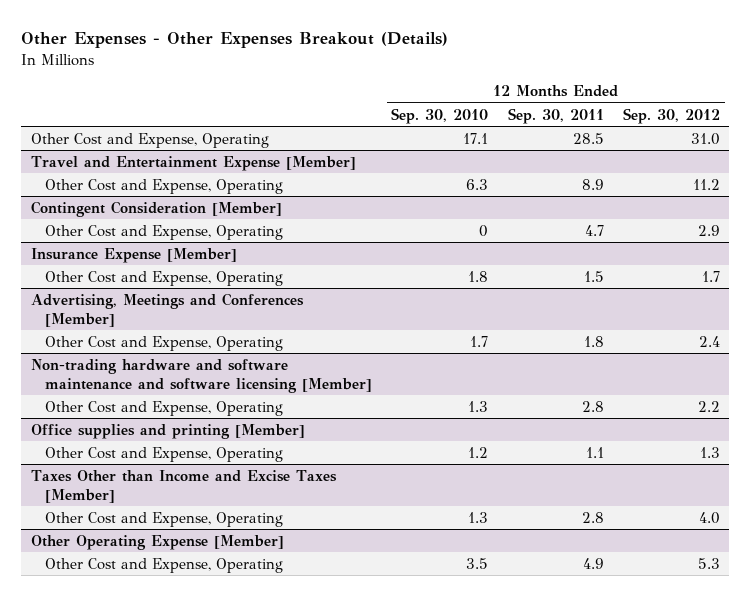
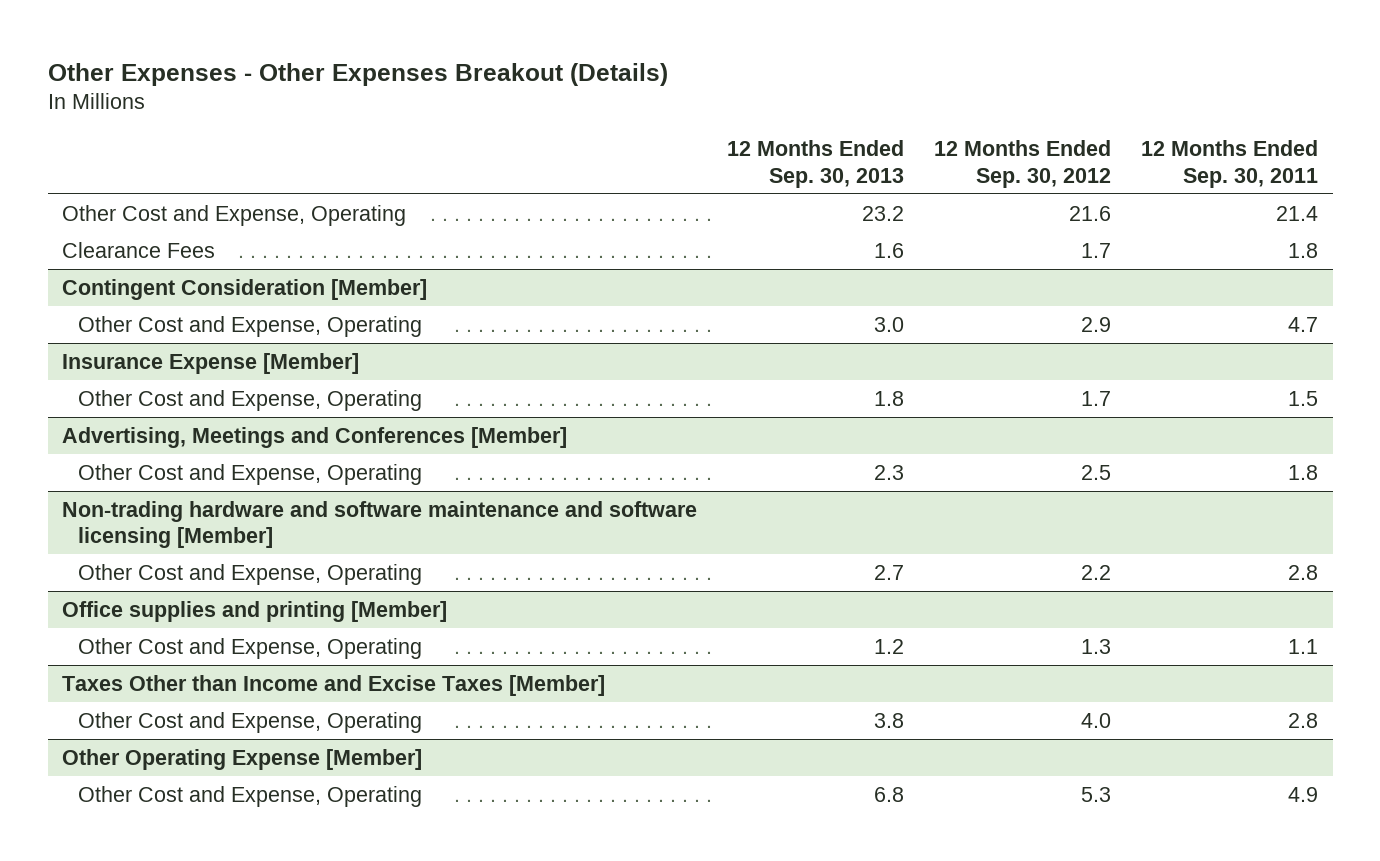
- | 12 Months Ended Sep. 30, 2010 | 12 Months Ended Sep. 30, 2011 | 12 Months Ended Sep. 30, 2012
+ | 12 Months Ended Sep. 30, 2013 | 12 Months Ended Sep. 30, 2012 | 12 Months Ended Sep. 30, 2011
- Other Cost and Expense, Operating | 17.1 | 28.5 | 31.0
- Travel and Entertainment Expense [Member]
- Other Cost and Expense, Operating | 6.3 | 8.9 | 11.2
+ Other Cost and Expense, Operating | 23.2 | 21.6 | 21.4
+ Clearance Fees | 1.6 | 1.7 | 1.8
@ Advertising, Meetings and Conferences [Member]
- Other Cost and Expense, Operating | 1.7 | 1.8 | 2.4
+ Other Cost and Expense, Operating | 2.3 | 2.5 | 1.8

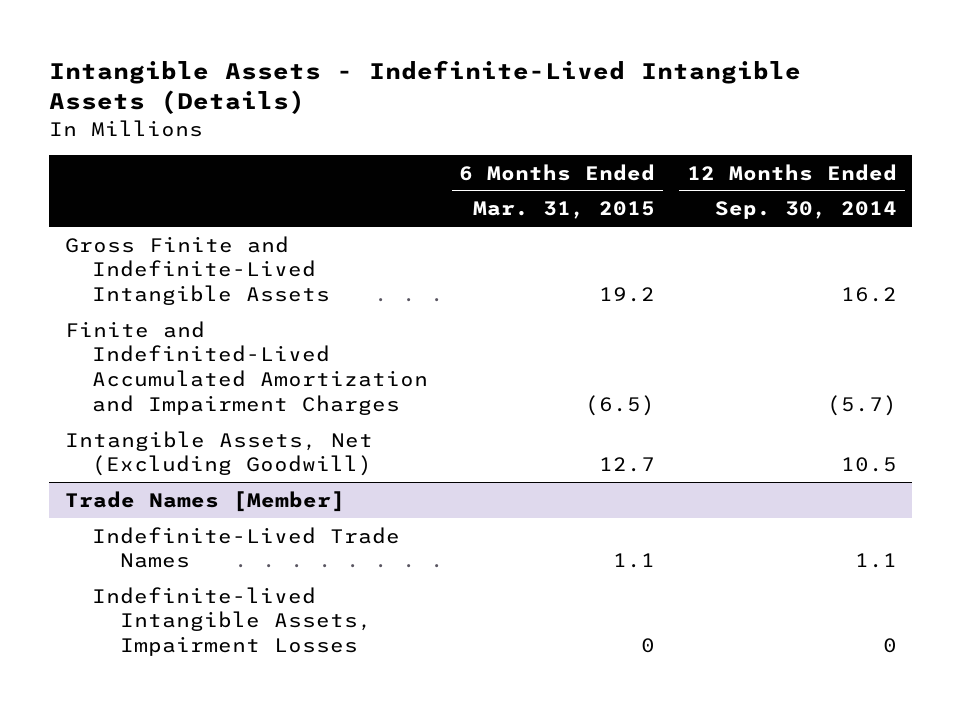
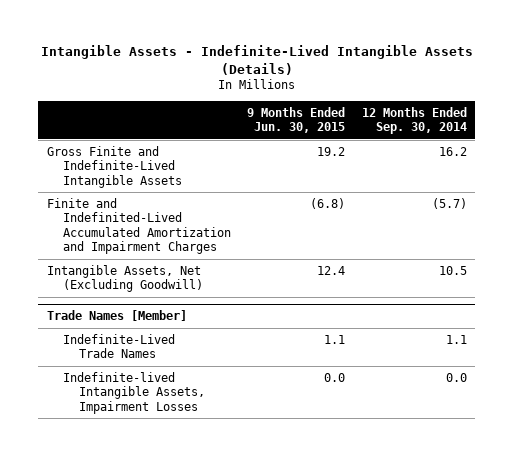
- | 6 Months Ended Mar. 31, 2015 | 12 Months Ended Sep. 30, 2014
+ | 9 Months Ended Jun. 30, 2015 | 12 Months Ended Sep. 30, 2014
@ Trade Names [Member]
- Indefinite-lived Intangible Assets, Impairment Losses | 0 | 0
+ Indefinite-lived Intangible Assets, Impairment Losses | 0.0 | 0.0

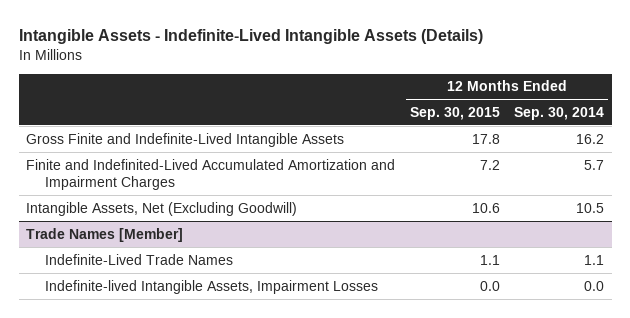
- | 9 Months Ended Jun. 30, 2015 | 12 Months Ended Sep. 30, 2014
+ | 12 Months Ended Sep. 30, 2015 | 12 Months Ended Sep. 30, 2014
- Finite and Indefinited-Lived Accumulated Amortization and Impairment Charges | (6.8) | (5.7)
+ Finite and Indefinited-Lived Accumulated Amortization and Impairment Charges | 7.2 | 5.7

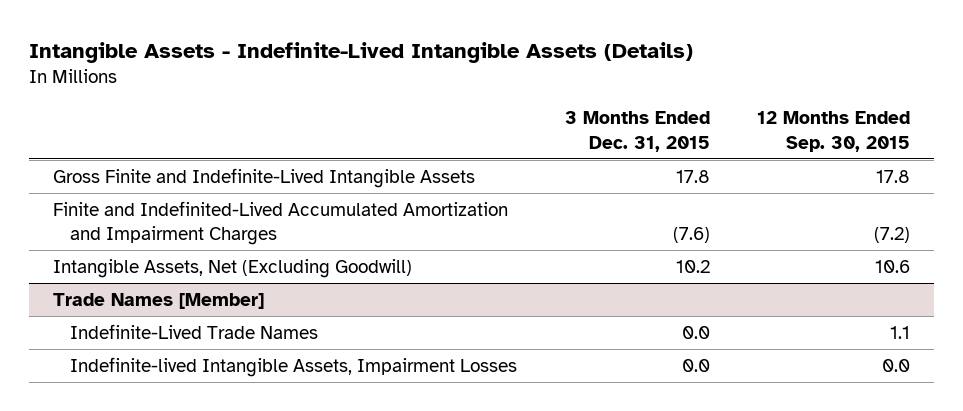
- | 12 Months Ended Sep. 30, 2015 | 12 Months Ended Sep. 30, 2014
+ | 3 Months Ended Dec. 31, 2015 | 12 Months Ended Sep. 30, 2015
- Finite and Indefinited-Lived Accumulated Amortization and Impairment Charges | 7.2 | 5.7
+ Finite and Indefinited-Lived Accumulated Amortization and Impairment Charges | (7.6) | (7.2)

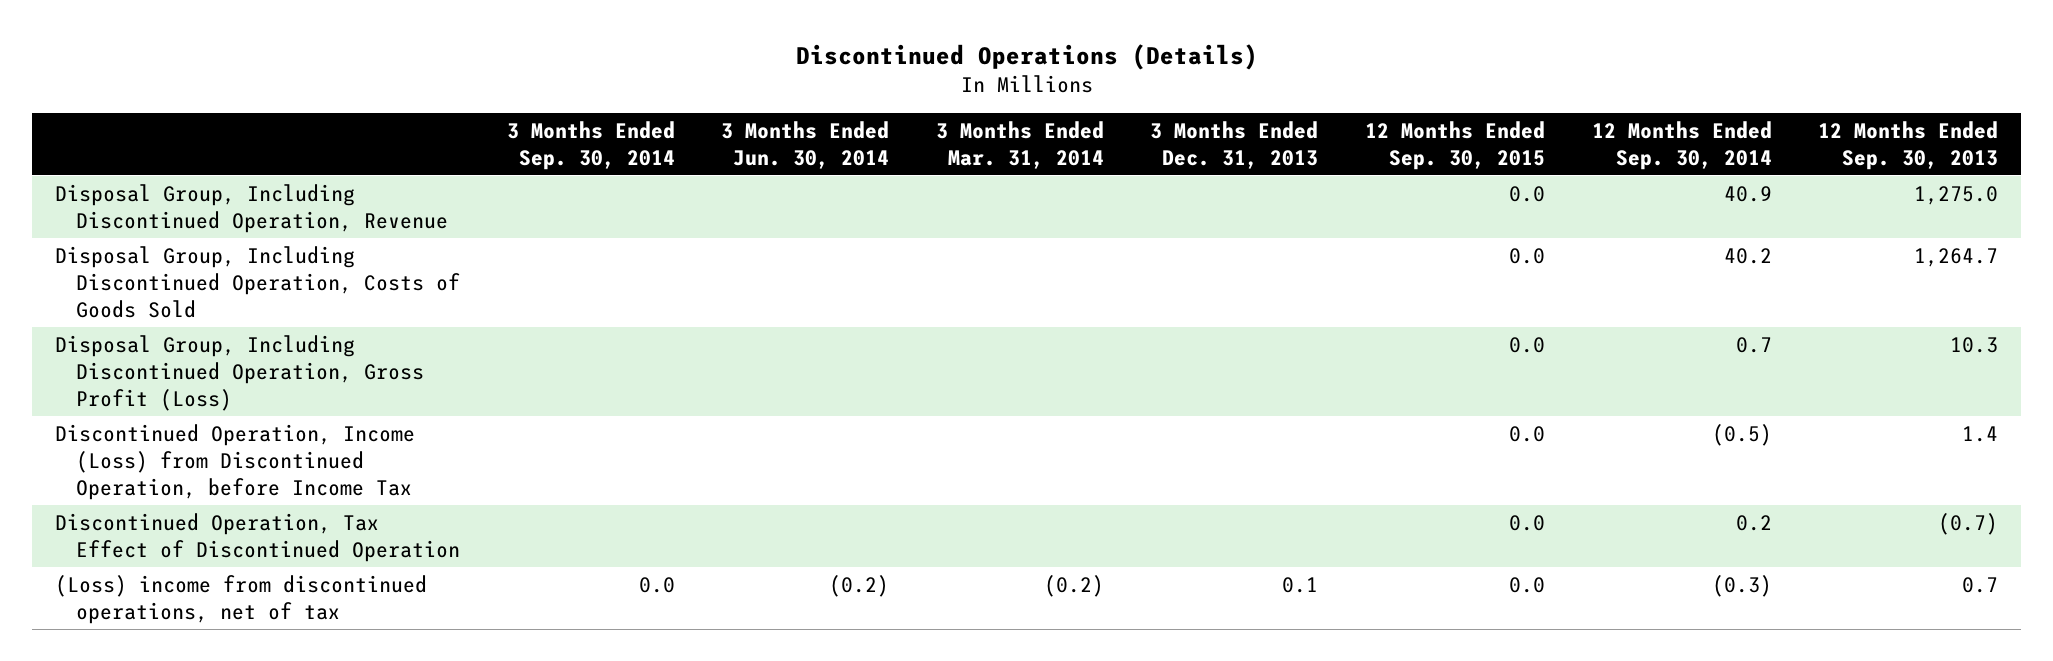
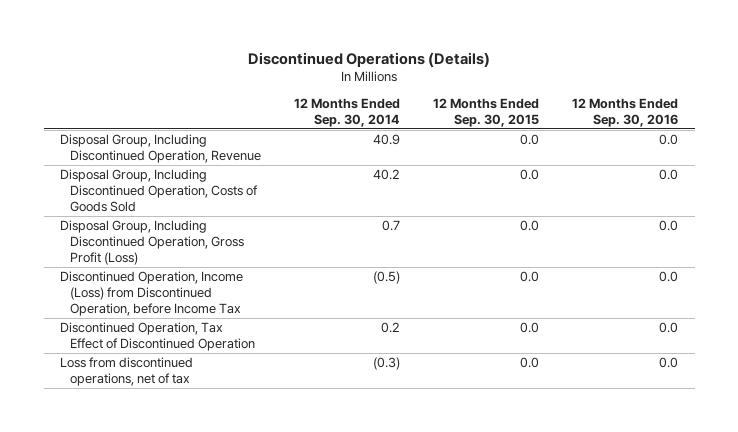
- | 3 Months Ended Sep. 30, 2014 | 3 Months Ended Jun. 30, 2014 | 3 Months Ended Mar. 31, 2014 | 3 Months Ended Dec. 31, 2013 | 12 Months Ended Sep. 30, 2015 | 12 Months Ended Sep. 30, 2014 | 12 Months Ended Sep. 30, 2013
+ | 12 Months Ended Sep. 30, 2014 | 12 Months Ended Sep. 30, 2015 | 12 Months Ended Sep. 30, 2016
- (Loss) income from discontinued operations, net of tax | 0.0 | (0.2) | (0.2) | 0.1 | 0.0 | (0.3) | 0.7
+ Loss from discontinued operations, net of tax | (0.3) | 0.0 | 0.0

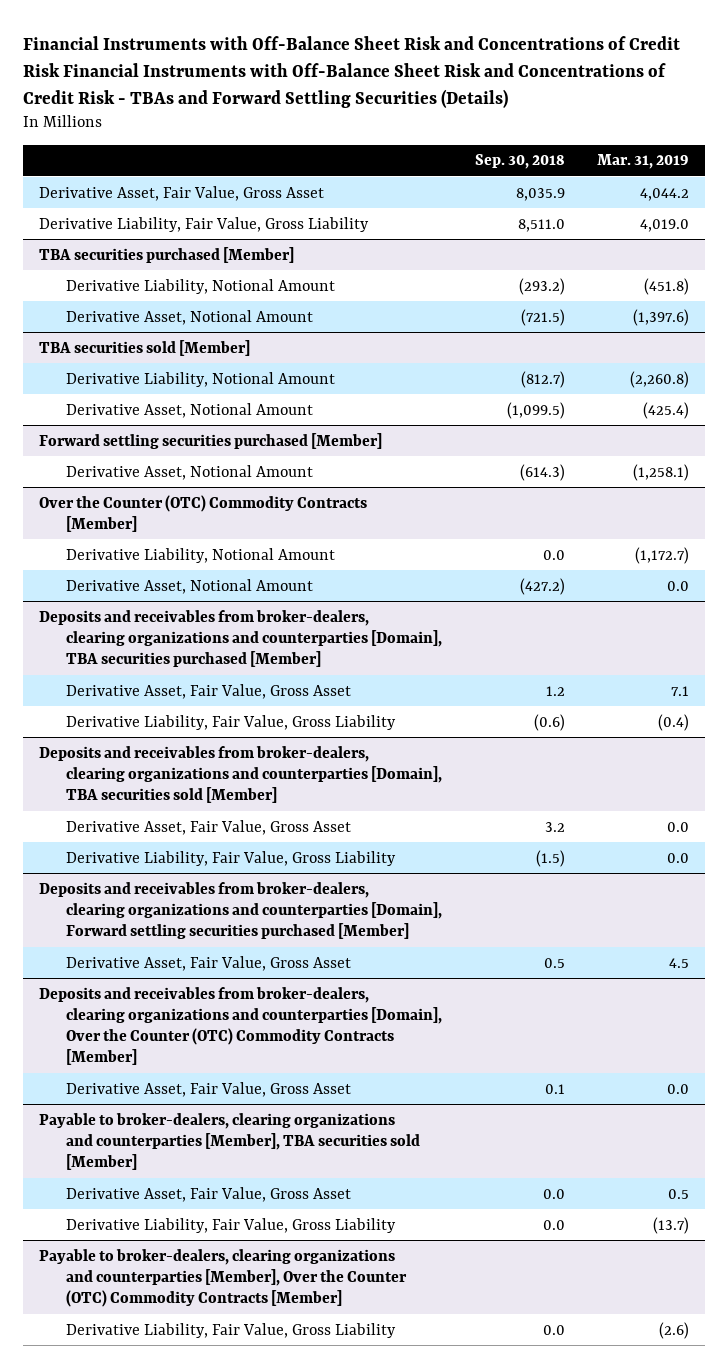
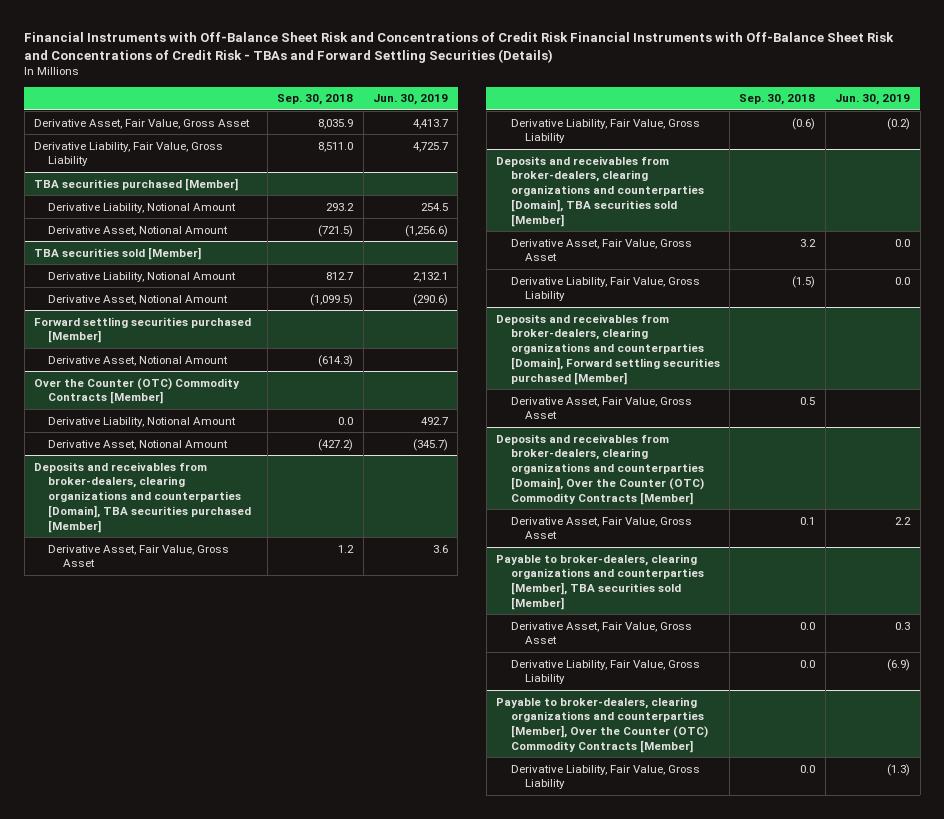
- | Sep. 30, 2018 | Mar. 31, 2019
+ | Sep. 30, 2018 | Jun. 30, 2019
@ TBA securities purchased [Member]
- Derivative Liability, Notional Amount | (293.2) | (451.8)
+ Derivative Liability, Notional Amount | 293.2 | 254.5
@ TBA securities sold [Member]
- Derivative Liability, Notional Amount | (812.7) | (2,260.8)
+ Derivative Liability, Notional Amount | 812.7 | 2,132.1

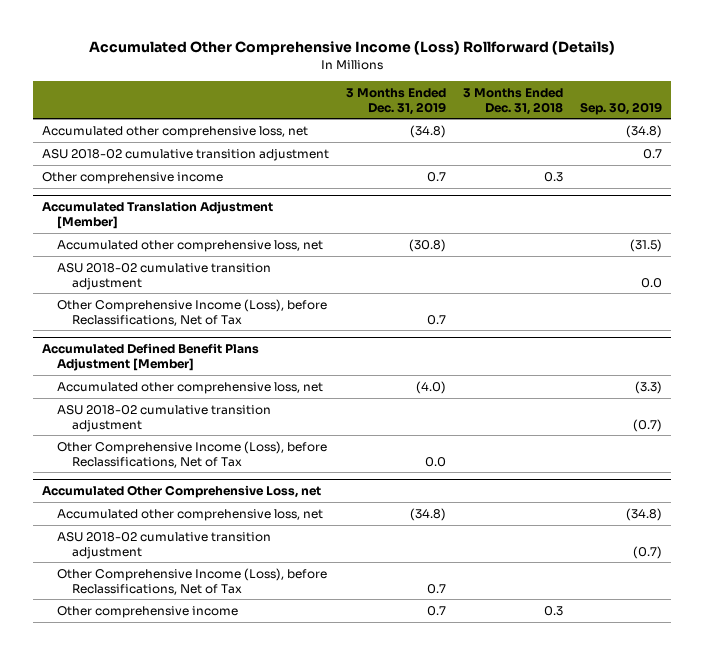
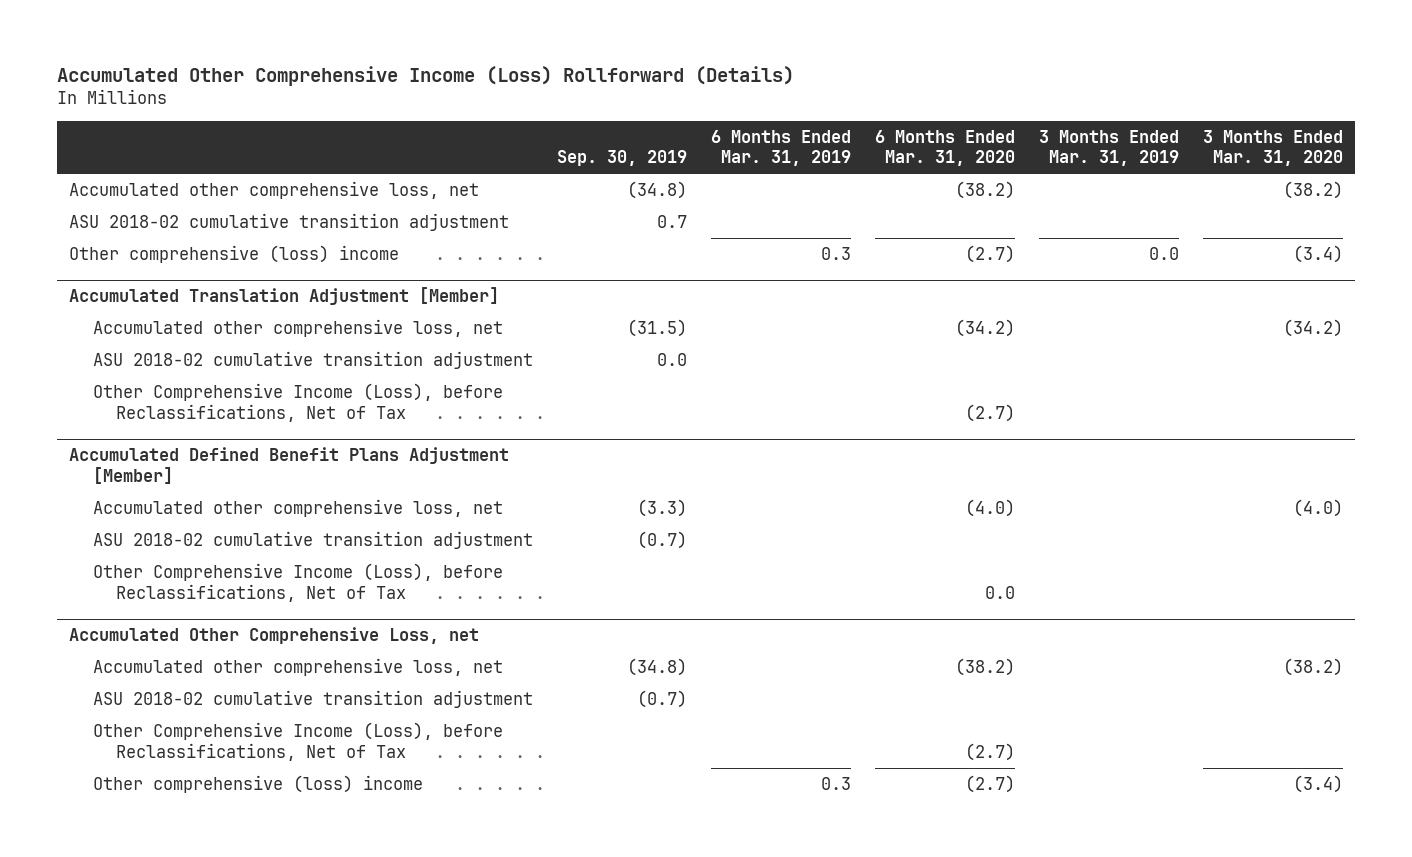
- | 3 Months Ended Dec. 31, 2019 | 3 Months Ended Dec. 31, 2018 | Sep. 30, 2019
+ | Sep. 30, 2019 | 6 Months Ended Mar. 31, 2019 | 6 Months Ended Mar. 31, 2020 | 3 Months Ended Mar. 31, 2019 | 3 Months Ended Mar. 31, 2020
- Other comprehensive income | 0.7 | 0.3 |
+ Other comprehensive (loss) income | | 0.3 | (2.7) | 0.0 | (3.4)
@ Accumulated Other Comprehensive Loss, net
- Other comprehensive income | 0.7 | 0.3 |
+ Other comprehensive (loss) income | | 0.3 | (2.7) | | (3.4)

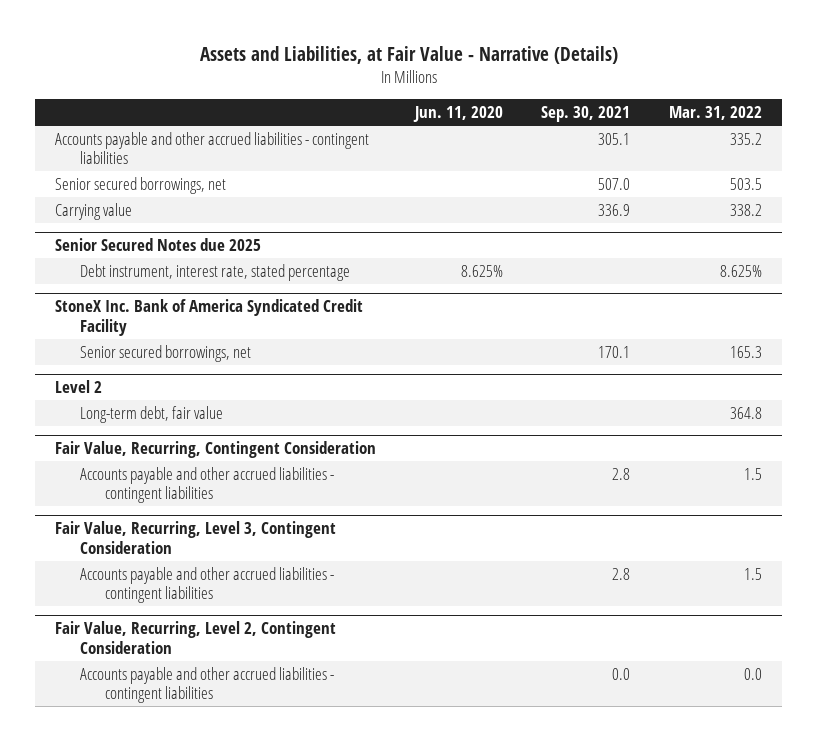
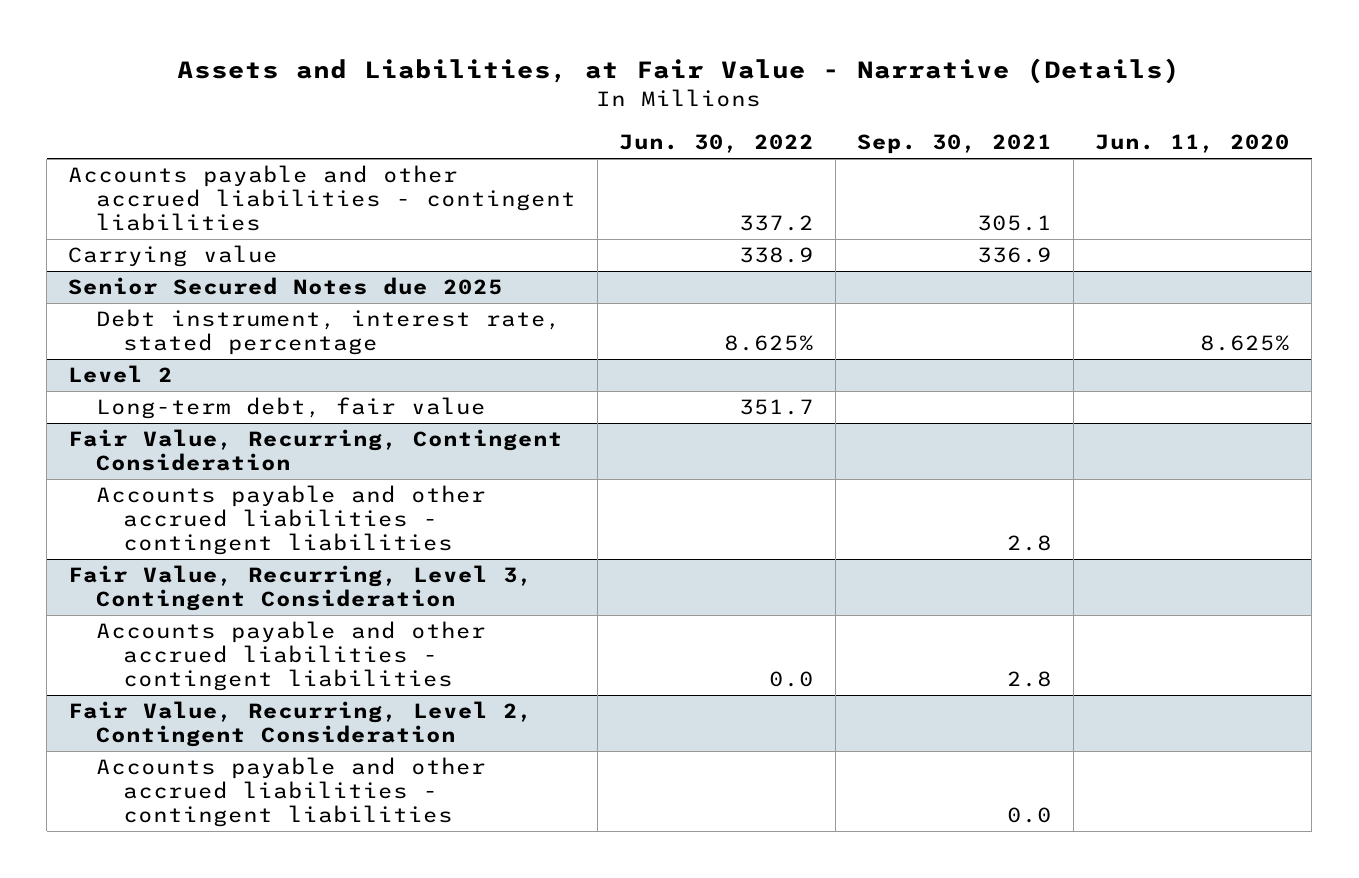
- | Jun. 11, 2020 | Sep. 30, 2021 | Mar. 31, 2022
+ | Jun. 30, 2022 | Sep. 30, 2021 | Jun. 11, 2020
- Senior secured borrowings, net | | 507.0 | 503.5
- StoneX Inc. Bank of America Syndicated Credit Facility
- Senior secured borrowings, net | | 170.1 | 165.3

